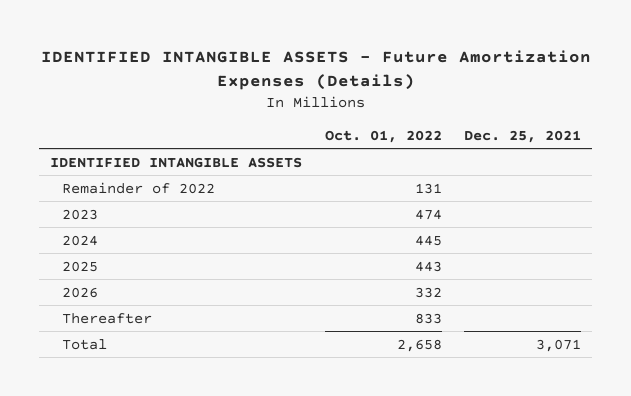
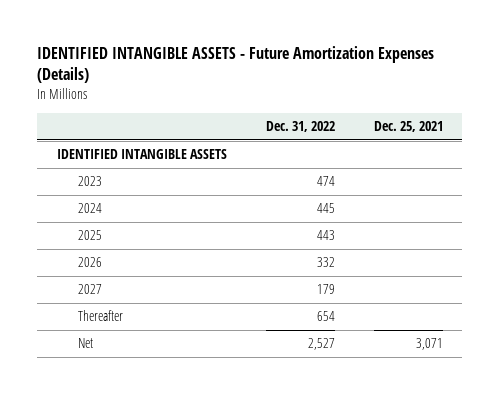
- | Oct. 01, 2022 | Dec. 25, 2021
+ | Dec. 31, 2022 | Dec. 25, 2021
- Remainder of 2022 | 131 |
+ 2027 | 179 |
- Total | 2,658 | 3,071
+ Net | 2,527 | 3,071

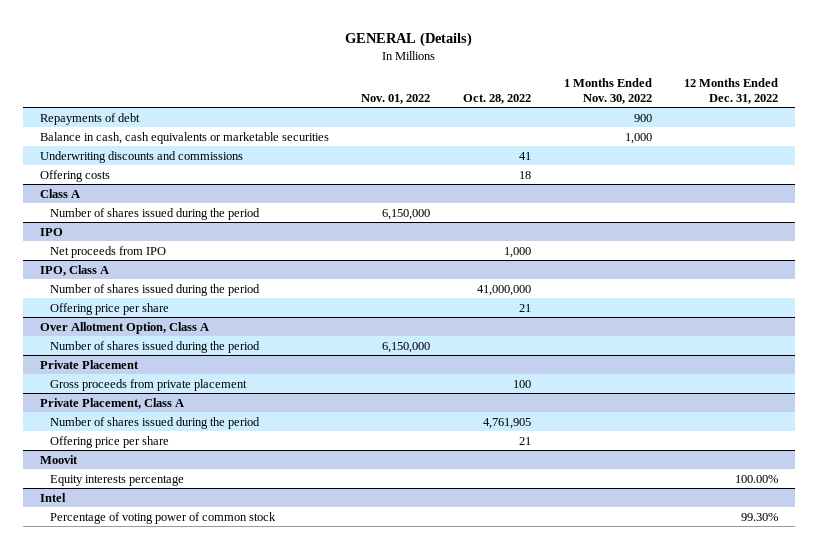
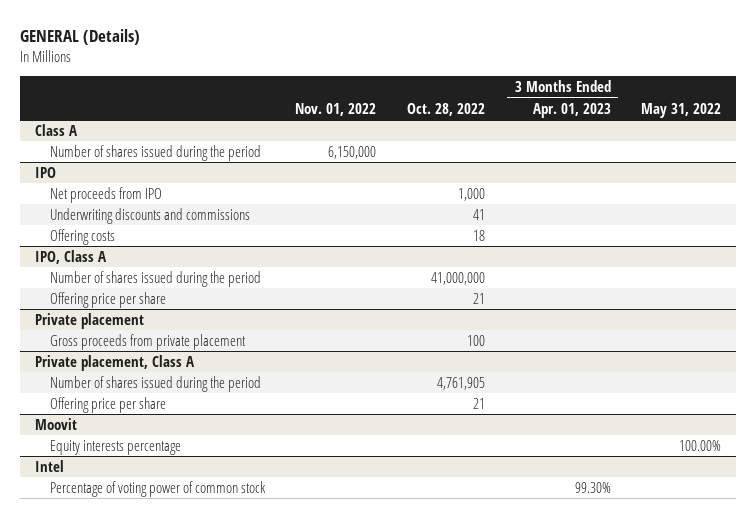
- | Nov. 01, 2022 | Oct. 28, 2022 | 1 Months Ended Nov. 30, 2022 | 12 Months Ended Dec. 31, 2022
+ | Nov. 01, 2022 | Oct. 28, 2022 | 3 Months Ended Apr. 01, 2023 | May 31, 2022
- Repayments of debt | | | 900 |
- Balance in cash, cash equivalents or marketable securities | | | 1,000 |
- Underwriting discounts and commissions | | 41 | |
- Offering costs | | 18 | |
@ IPO
+ Underwriting discounts and commissions | | 41 | |
+ Offering costs | | 18 | |
- Over Allotment Option, Class A
- Number of shares issued during the period | 6,150,000 | | |
- Private Placement
+ Private placement
- Private Placement, Class A
+ Private placement, Class A

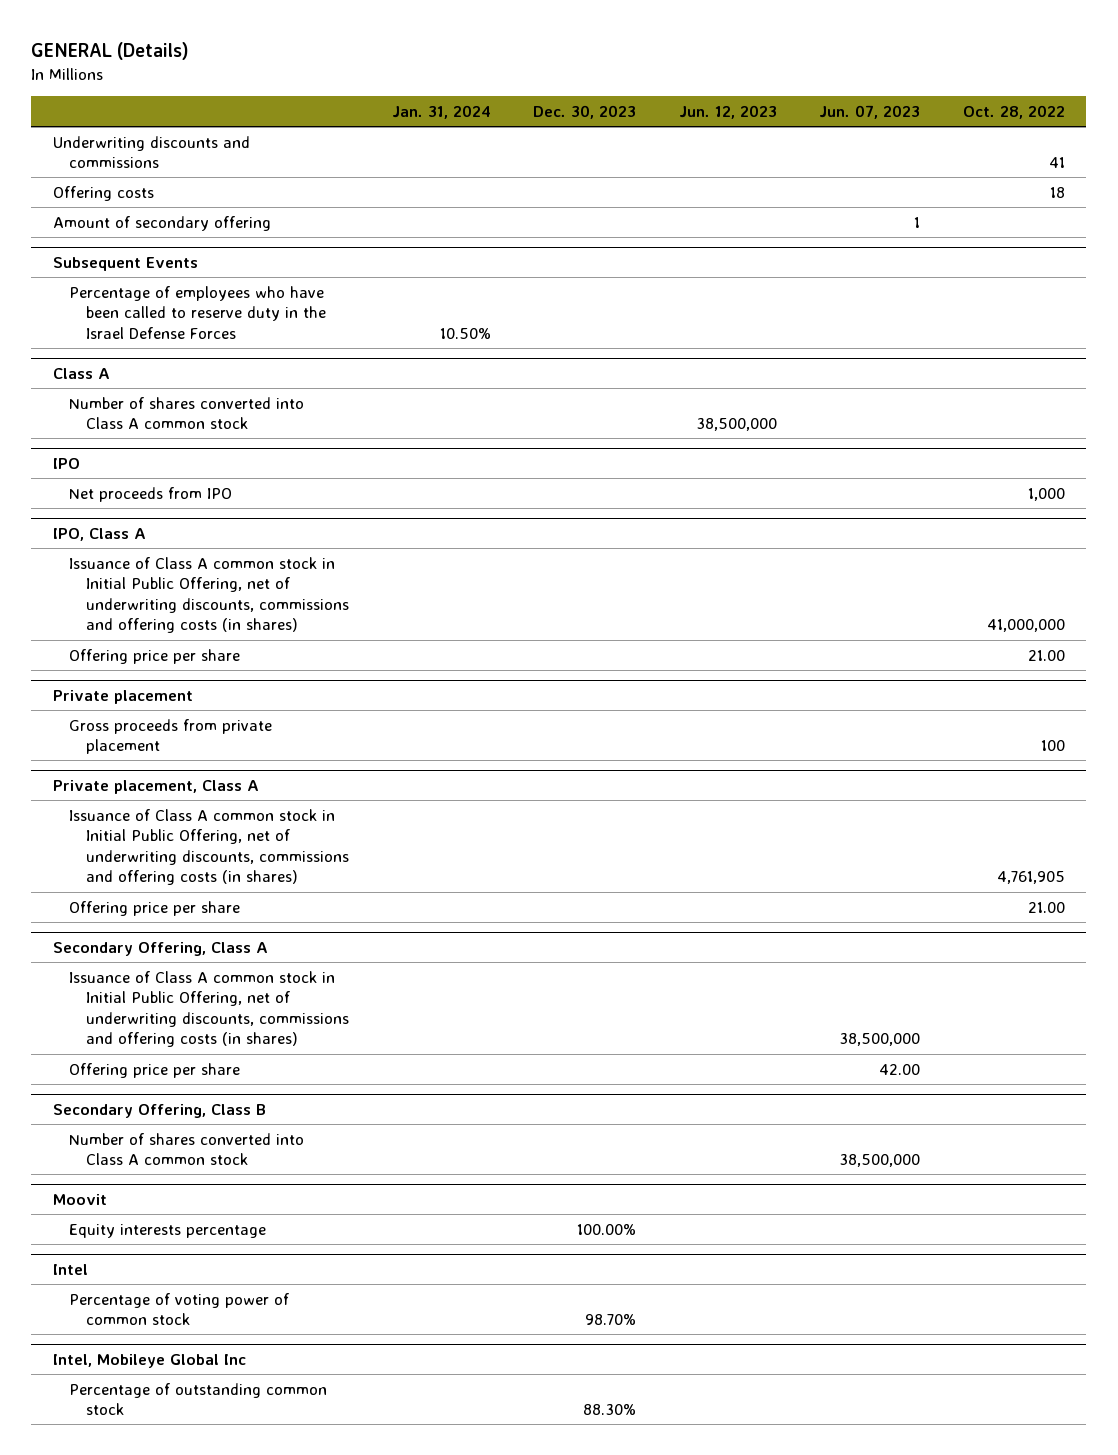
- | Nov. 01, 2022 | Oct. 28, 2022 | 3 Months Ended Apr. 01, 2023 | May 31, 2022
+ | Jan. 31, 2024 | Dec. 30, 2023 | Jun. 12, 2023 | Jun. 07, 2023 | Oct. 28, 2022
+ Underwriting discounts and commissions | | | | | 41
+ Offering costs | | | | | 18
+ Amount of secondary offering | | | | 1 |
+ Subsequent Events
+ Percentage of employees who have been called to reserve duty in the Israel Defense Forces | 10.50% | | | |
@ Class A
- Number of shares issued during the period | 6,150,000 | | |
+ Number of shares converted into Class A common stock | | | 38,500,000 | |
@ IPO
- Underwriting discounts and commissions | | 41 | |
- Offering costs | | 18 | |
@ IPO, Class A
- Number of shares issued during the period | | 41,000,000 | |
- Offering price per share | | 21 | |
+ Issuance of Class A common stock in Initial Public Offering, net of underwriting discounts, commissions and offering costs (in shares) | | | | | 41,000,000
+ Offering price per share | | | | | 21.00
@ Private placement, Class A
- Number of shares issued during the period | | 4,761,905 | |
- Offering price per share | | 21 | |
+ Issuance of Class A common stock in Initial Public Offering, net of underwriting discounts, commissions and offering costs (in shares) | | | | | 4,761,905
+ Offering price per share | | | | | 21.00
+ Secondary Offering, Class A
+ Issuance of Class A common stock in Initial Public Offering, net of underwriting discounts, commissions and offering costs (in shares) | | | | 38,500,000 |
+ Offering price per share | | | | 42.00 |
+ Secondary Offering, Class B
+ Number of shares converted into Class A common stock | | | | 38,500,000 |
+ Intel, Mobileye Global Inc
+ Percentage of outstanding common stock | | 88.30% | | |

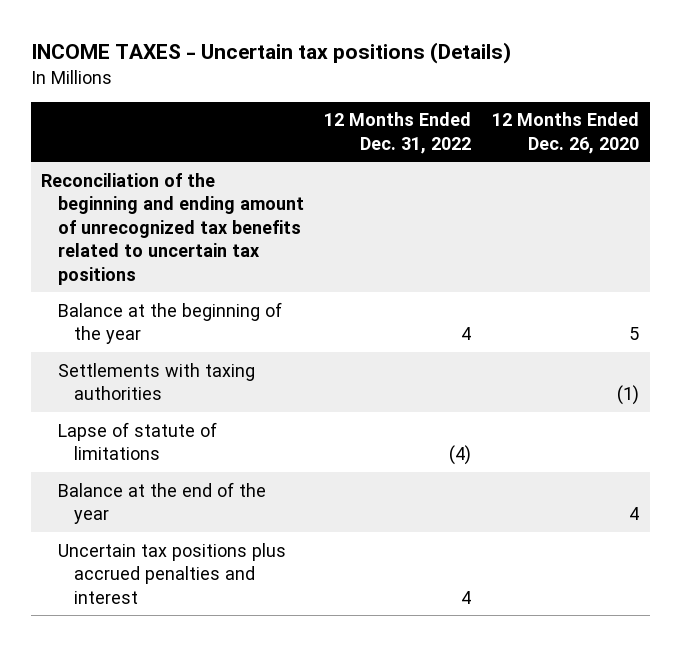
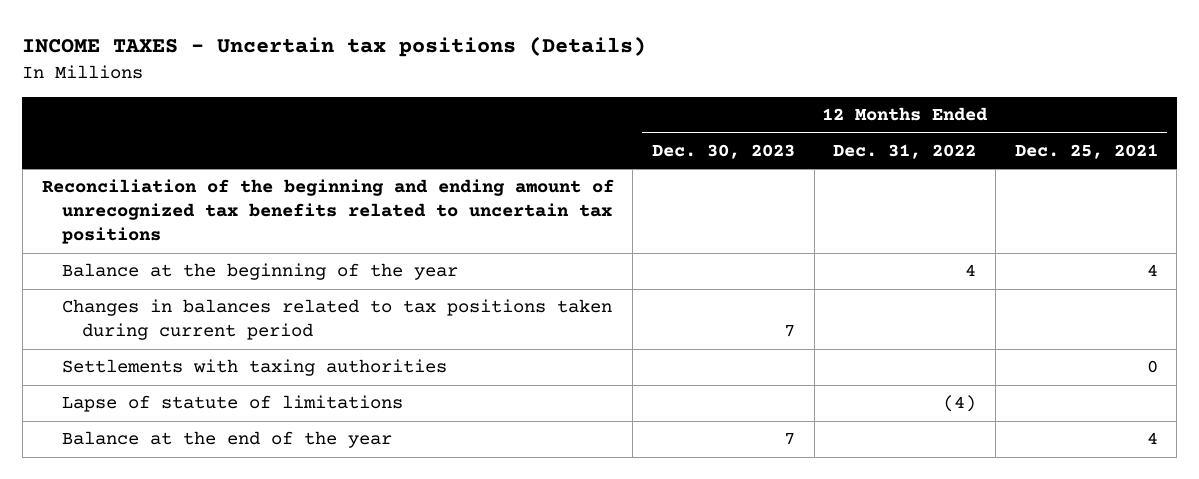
- | 12 Months Ended Dec. 31, 2022 | 12 Months Ended Dec. 26, 2020
+ | 12 Months Ended Dec. 30, 2023 | 12 Months Ended Dec. 31, 2022 | 12 Months Ended Dec. 25, 2021
+ Changes in balances related to tax positions taken during current period | 7 | |
- Uncertain tax positions plus accrued penalties and interest | 4 |

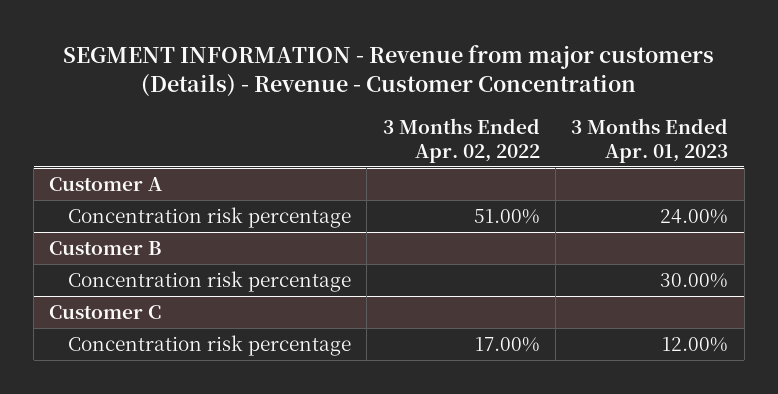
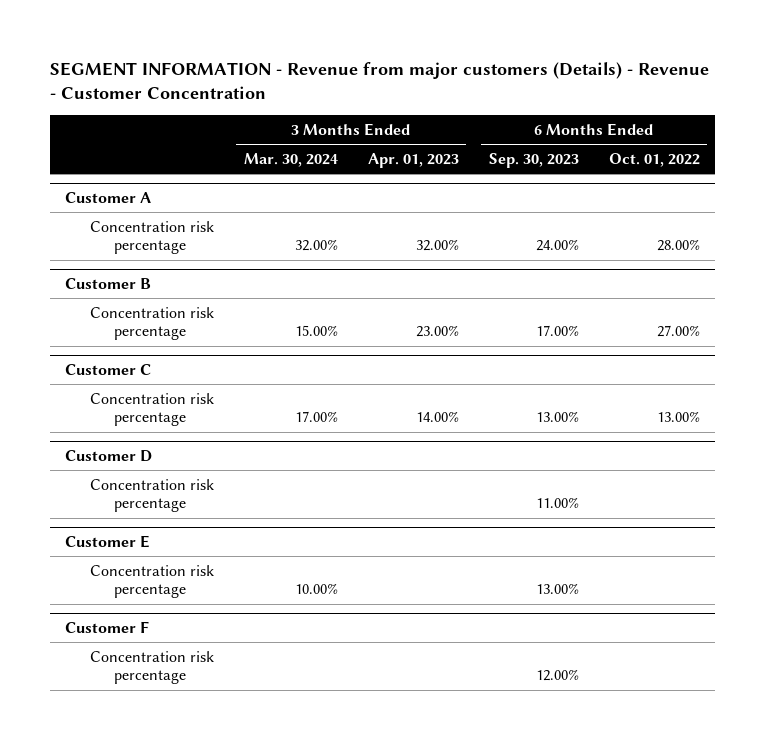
- | 3 Months Ended Apr. 02, 2022 | 3 Months Ended Apr. 01, 2023
+ | 3 Months Ended Mar. 30, 2024 | 3 Months Ended Apr. 01, 2023 | 6 Months Ended Sep. 30, 2023 | 6 Months Ended Oct. 01, 2022
@ Customer A
- Concentration risk percentage | 51.00% | 24.00%
+ Concentration risk percentage | 32.00% | 32.00% | 24.00% | 28.00%
@ Customer B
- Concentration risk percentage | | 30.00%
+ Concentration risk percentage | 15.00% | 23.00% | 17.00% | 27.00%
@ Customer C
- Concentration risk percentage | 17.00% | 12.00%
+ Concentration risk percentage | 17.00% | 14.00% | 13.00% | 13.00%
+ Customer D
+ Concentration risk percentage | | | 11.00% |
+ Customer E
+ Concentration risk percentage | 10.00% | | 13.00% |
+ Customer F
+ Concentration risk percentage | | | 12.00% |

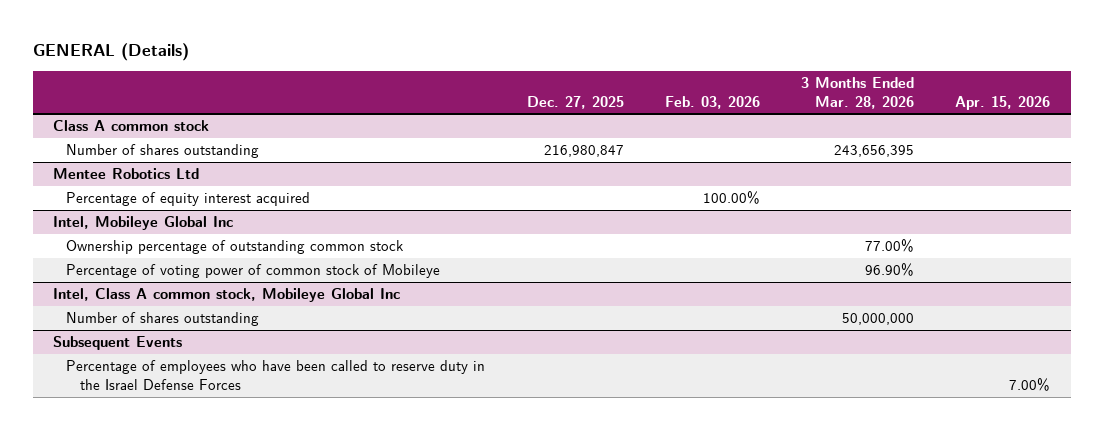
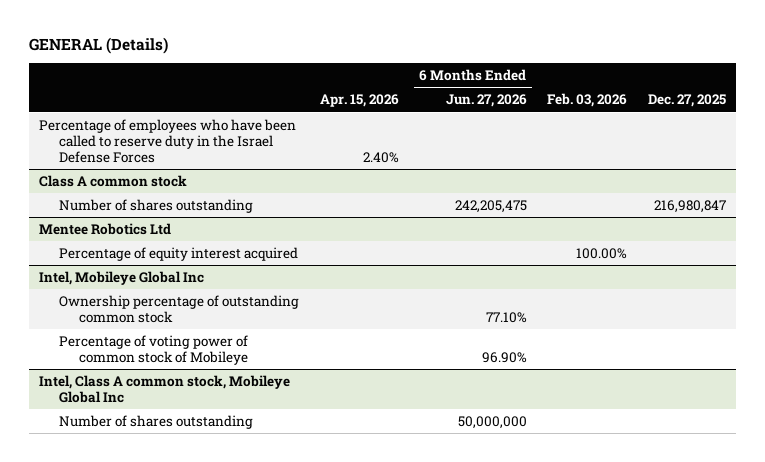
- | Dec. 27, 2025 | Feb. 03, 2026 | 3 Months Ended Mar. 28, 2026 | Apr. 15, 2026
+ | Apr. 15, 2026 | 6 Months Ended Jun. 27, 2026 | Feb. 03, 2026 | Dec. 27, 2025
+ Percentage of employees who have been called to reserve duty in the Israel Defense Forces | 2.40% | | |
- Subsequent Events
- Percentage of employees who have been called to reserve duty in the Israel Defense Forces | | | | 7.00%

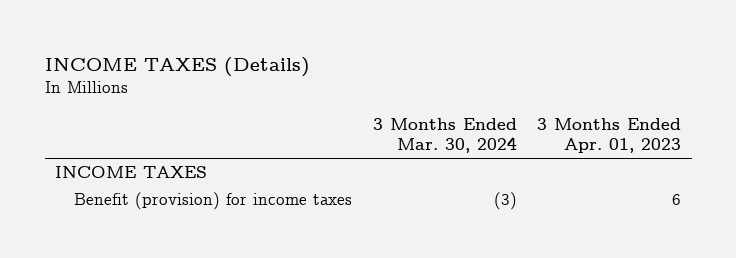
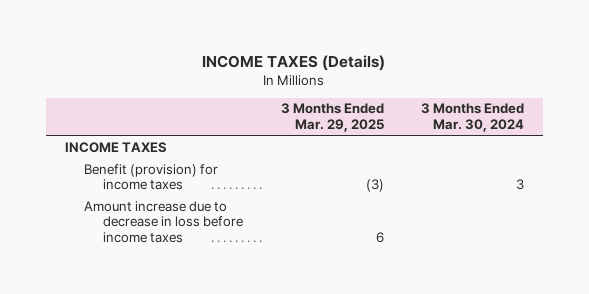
- | 3 Months Ended Mar. 30, 2024 | 3 Months Ended Apr. 01, 2023
+ | 3 Months Ended Mar. 29, 2025 | 3 Months Ended Mar. 30, 2024
- Benefit (provision) for income taxes | (3) | 6
+ Benefit (provision) for income taxes | (3) | 3
+ Amount increase due to decrease in loss before income taxes | 6 |

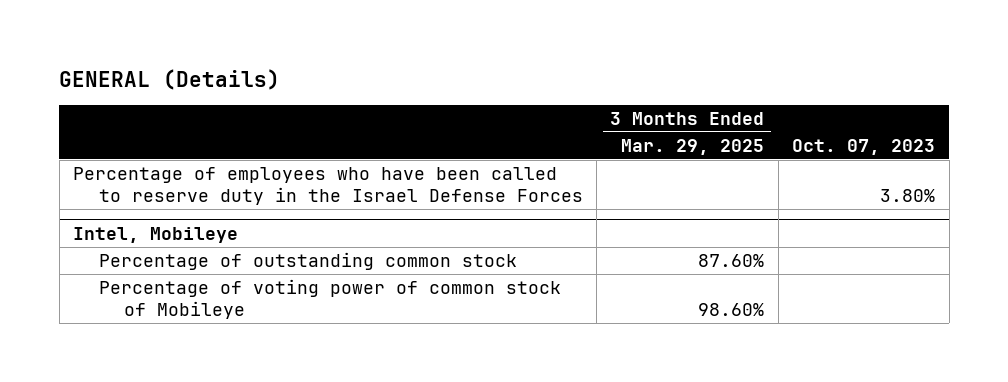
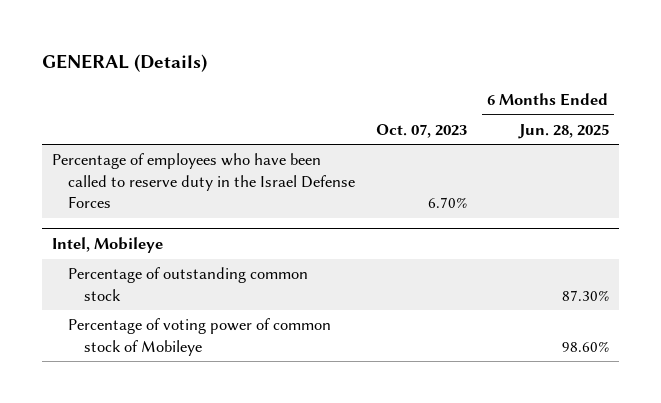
- | 3 Months Ended Mar. 29, 2025 | Oct. 07, 2023
+ | Oct. 07, 2023 | 6 Months Ended Jun. 28, 2025
- Percentage of employees who have been called to reserve duty in the Israel Defense Forces | | 3.80%
+ Percentage of employees who have been called to reserve duty in the Israel Defense Forces | 6.70% |

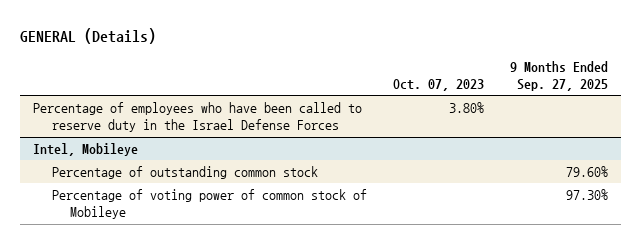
- | Oct. 07, 2023 | 6 Months Ended Jun. 28, 2025
+ | Oct. 07, 2023 | 9 Months Ended Sep. 27, 2025
- Percentage of employees who have been called to reserve duty in the Israel Defense Forces | 6.70% |
+ Percentage of employees who have been called to reserve duty in the Israel Defense Forces | 3.80% |

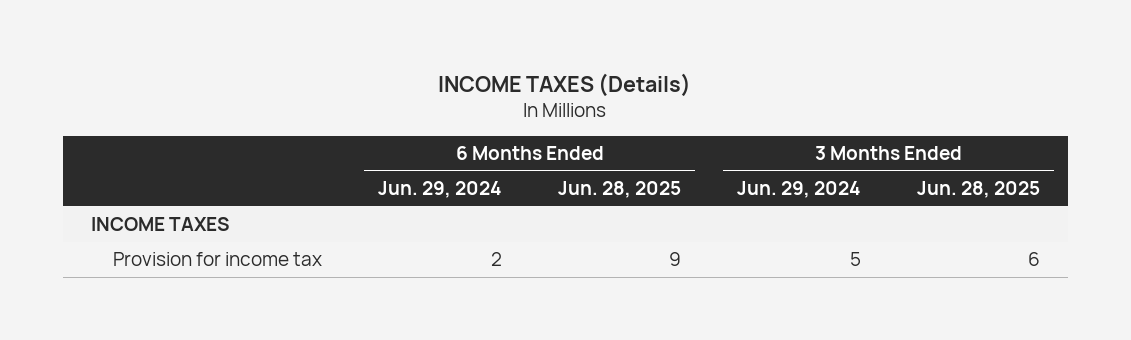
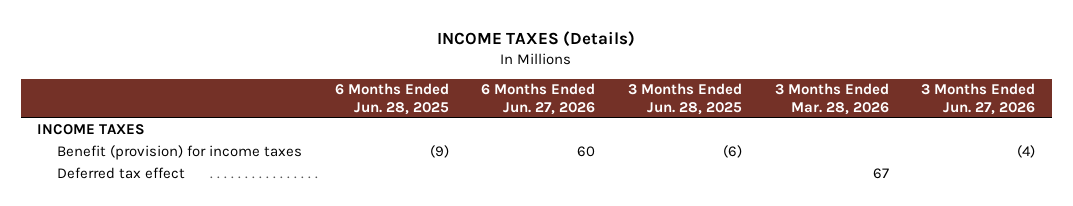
- | 6 Months Ended Jun. 29, 2024 | 6 Months Ended Jun. 28, 2025 | 3 Months Ended Jun. 29, 2024 | 3 Months Ended Jun. 28, 2025
+ | 6 Months Ended Jun. 28, 2025 | 6 Months Ended Jun. 27, 2026 | 3 Months Ended Jun. 28, 2025 | 3 Months Ended Mar. 28, 2026 | 3 Months Ended Jun. 27, 2026
- Provision for income tax | 2 | 9 | 5 | 6
+ Benefit (provision) for income taxes | (9) | 60 | (6) | | (4)
+ Deferred tax effect | | | | 67 |

